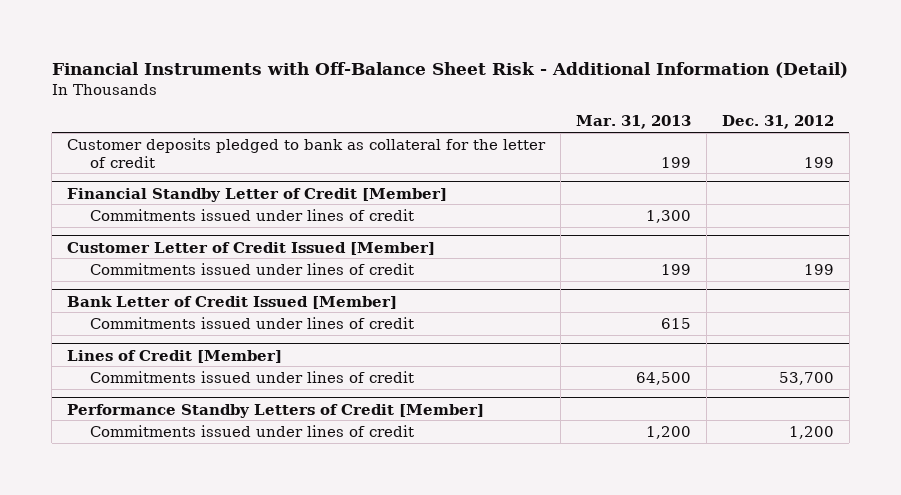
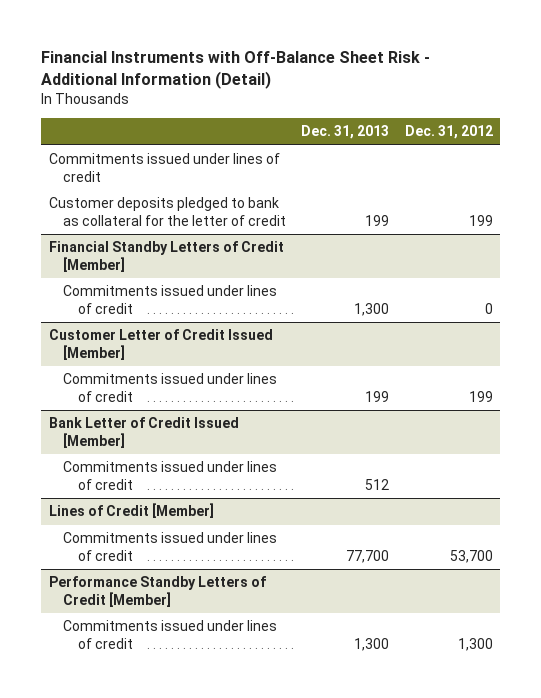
- | Mar. 31, 2013 | Dec. 31, 2012
+ | Dec. 31, 2013 | Dec. 31, 2012
- Financial Standby Letter of Credit [Member]
moved down: Customer deposits pledged to bank as collateral for the letter of credit | 199 | 199
+ Financial Standby Letters of Credit [Member]
+ Commitments issued under lines of credit | 1,300 | 0
@ Performance Standby Letters of Credit [Member]
- Commitments issued under lines of credit | 1,200 | 1,200
+ Commitments issued under lines of credit | 1,300 | 1,300

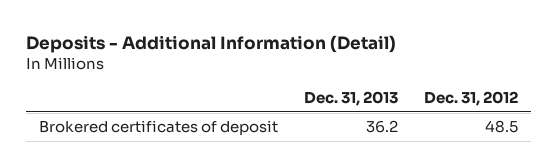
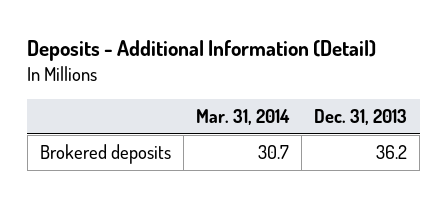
- | Dec. 31, 2013 | Dec. 31, 2012
+ | Mar. 31, 2014 | Dec. 31, 2013
- Brokered certificates of deposit | 36.2 | 48.5
+ Brokered deposits | 30.7 | 36.2

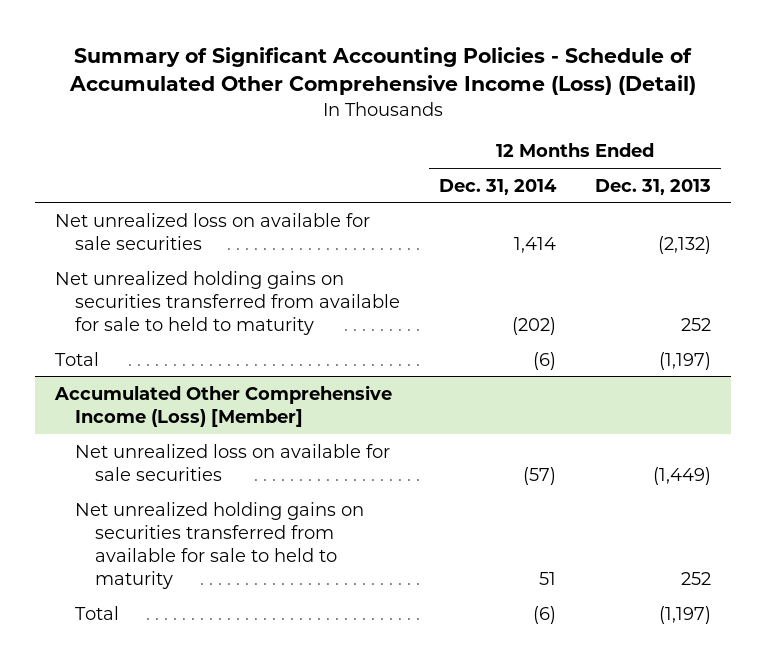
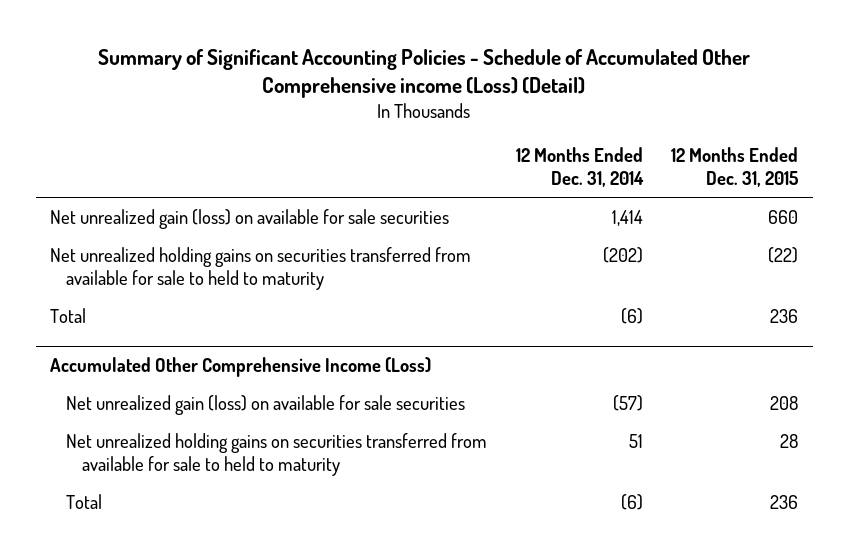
- Summary of Significant Accounting Policies - Schedule of Accumulated Other Comprehensive Income (Loss) (Detail)
+ Summary of Significant Accounting Policies - Schedule of Accumulated Other Comprehensive income (Loss) (Detail)
- | 12 Months Ended Dec. 31, 2014 | 12 Months Ended Dec. 31, 2013
+ | 12 Months Ended Dec. 31, 2014 | 12 Months Ended Dec. 31, 2015
- Net unrealized loss on available for sale securities | 1,414 | (2,132)
+ Net unrealized gain (loss) on available for sale securities | 1,414 | 660
- Accumulated Other Comprehensive Income (Loss) [Member]
- Net unrealized loss on available for sale securities | (57) | (1,449)
+ Accumulated Other Comprehensive Income (Loss)
+ Net unrealized gain (loss) on available for sale securities | (57) | 208

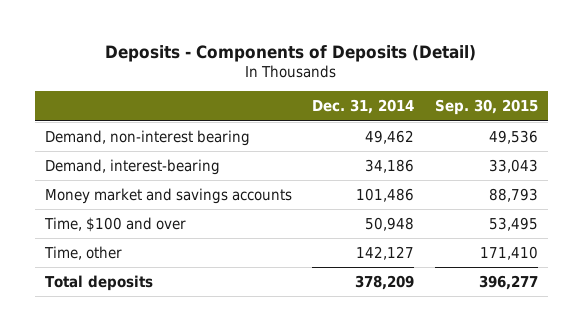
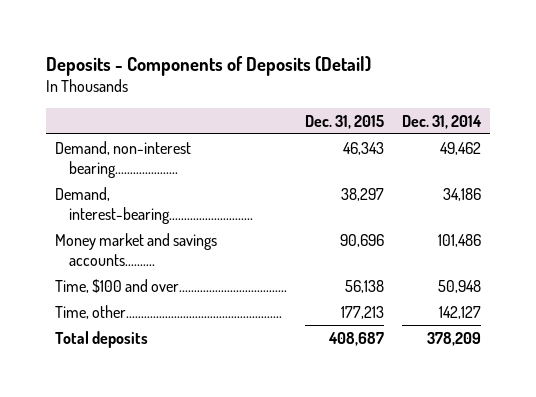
- | Dec. 31, 2014 | Sep. 30, 2015
+ | Dec. 31, 2015 | Dec. 31, 2014
- Demand, non-interest bearing | 49,462 | 49,536
- Demand, interest-bearing | 34,186 | 33,043
- Money market and savings accounts | 101,486 | 88,793
- Time, $100 and over | 50,948 | 53,495
- Time, other | 142,127 | 171,410
+ Demand, non-interest bearing..................... | 46,343 | 49,462
+ Demand, interest-bearing............................ | 38,297 | 34,186
+ Money market and savings accounts.......... | 90,696 | 101,486
+ Time, $100 and over.................................... | 56,138 | 50,948
+ Time, other.................................................... | 177,213 | 142,127

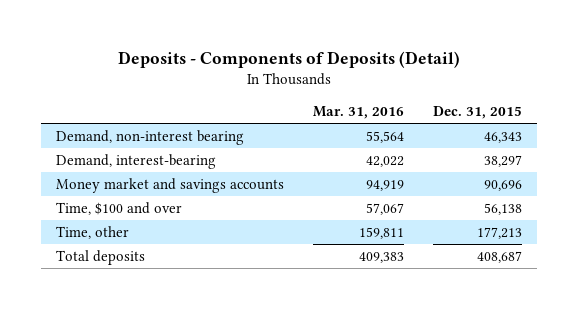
- | Dec. 31, 2015 | Dec. 31, 2014
+ | Mar. 31, 2016 | Dec. 31, 2015
- Demand, non-interest bearing..................... | 46,343 | 49,462
- Demand, interest-bearing............................ | 38,297 | 34,186
- Money market and savings accounts.......... | 90,696 | 101,486
- Time, $100 and over.................................... | 56,138 | 50,948
- Time, other.................................................... | 177,213 | 142,127
+ Demand, non-interest bearing | 55,564 | 46,343
+ Demand, interest-bearing | 42,022 | 38,297
+ Money market and savings accounts | 94,919 | 90,696
+ Time, $100 and over | 57,067 | 56,138
+ Time, other | 159,811 | 177,213

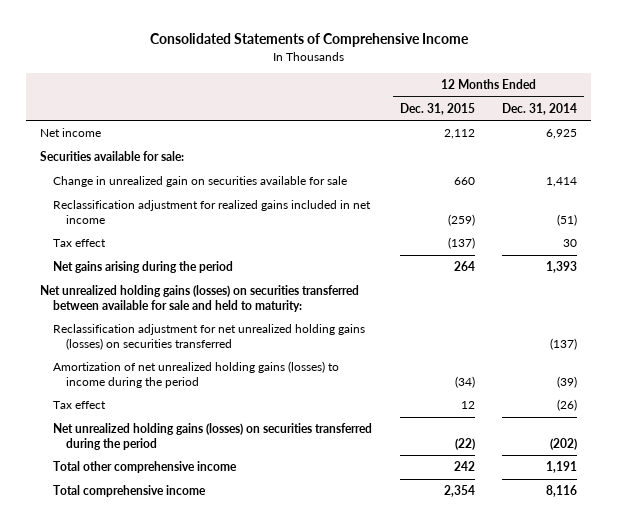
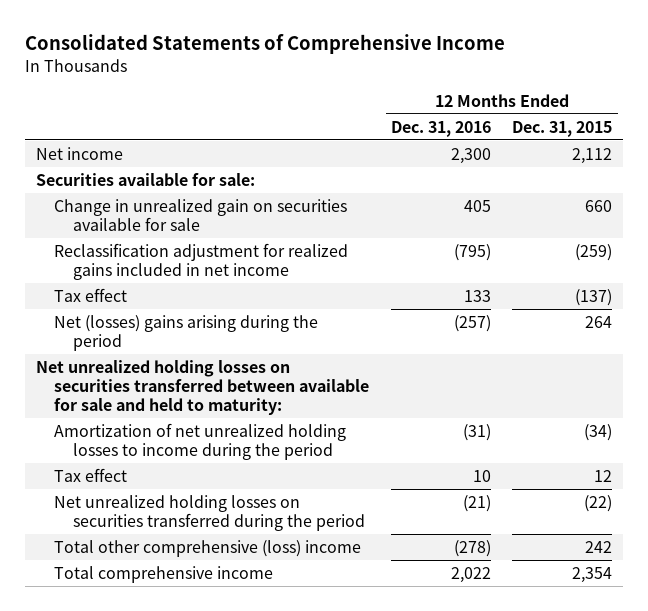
- | 12 Months Ended Dec. 31, 2015 | 12 Months Ended Dec. 31, 2014
+ | 12 Months Ended Dec. 31, 2016 | 12 Months Ended Dec. 31, 2015
- Net gains arising during the period | 264 | 1,393
- Net unrealized holding gains (losses) on securities transferred between available for sale and held to maturity:
- Reclassification adjustment for net unrealized holding gains (losses) on securities transferred | | (137)
- Amortization of net unrealized holding gains (losses) to income during the period | (34) | (39)
+ Net (losses) gains arising during the period | (257) | 264
+ Net unrealized holding losses on securities transferred between available for sale and held to maturity:
+ Amortization of net unrealized holding losses to income during the period | (31) | (34)
- Net unrealized holding gains (losses) on securities transferred during the period | (22) | (202)
- Total other comprehensive income | 242 | 1,191
+ Net unrealized holding losses on securities transferred during the period | (21) | (22)
+ Total other comprehensive (loss) income | (278) | 242

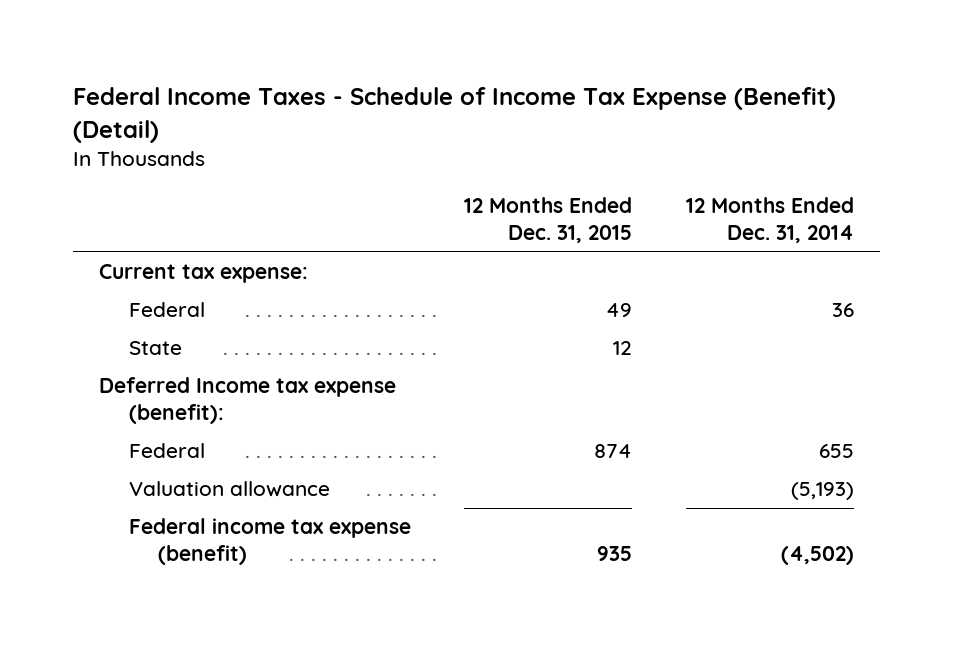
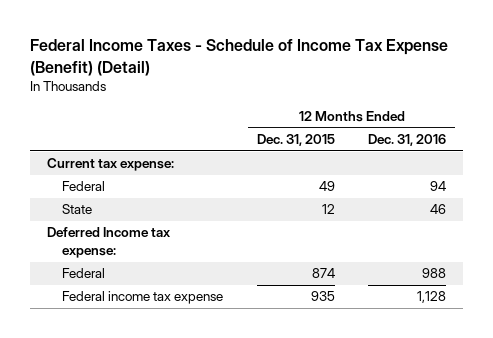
- | 12 Months Ended Dec. 31, 2015 | 12 Months Ended Dec. 31, 2014
+ | 12 Months Ended Dec. 31, 2015 | 12 Months Ended Dec. 31, 2016
- Deferred Income tax expense (benefit):
+ Deferred Income tax expense:
- Valuation allowance | | (5,193)
- Federal income tax expense (benefit) | 935 | (4,502)
+ Federal income tax expense | 935 | 1,128

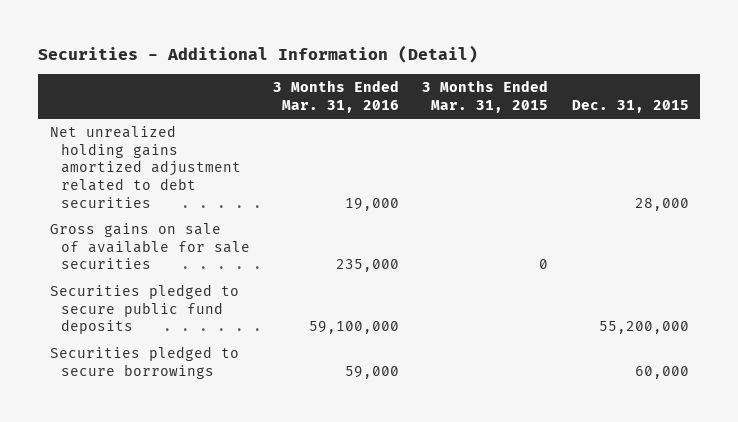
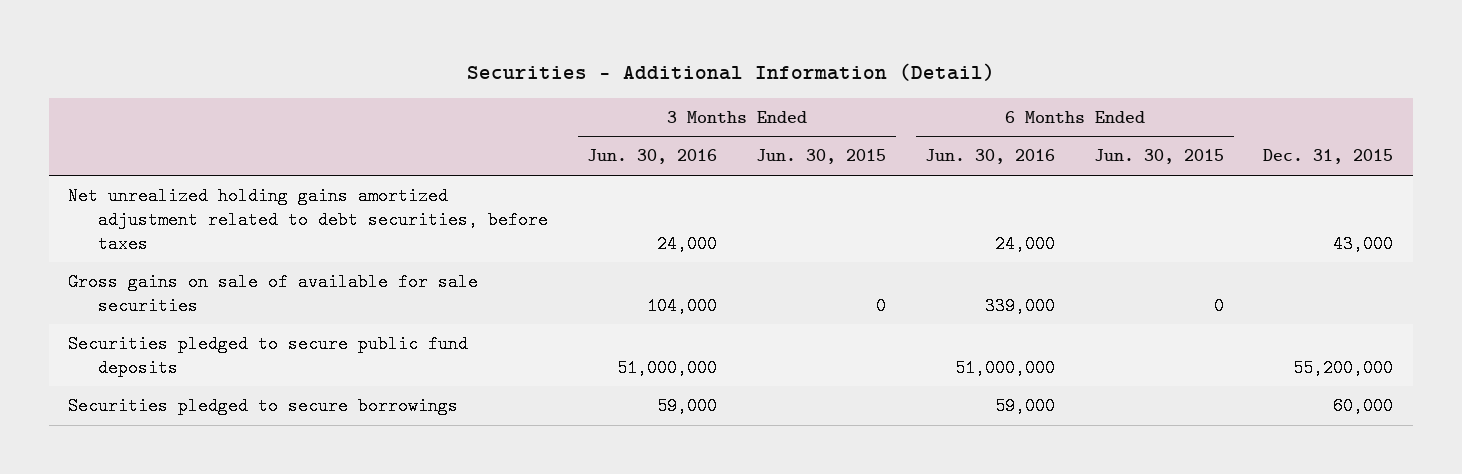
- | 3 Months Ended Mar. 31, 2016 | 3 Months Ended Mar. 31, 2015 | Dec. 31, 2015
+ | 3 Months Ended Jun. 30, 2016 | 3 Months Ended Jun. 30, 2015 | 6 Months Ended Jun. 30, 2016 | 6 Months Ended Jun. 30, 2015 | Dec. 31, 2015
- Net unrealized holding gains amortized adjustment related to debt securities | 19,000 | | 28,000
+ Net unrealized holding gains amortized adjustment related to debt securities, before taxes | 24,000 | | 24,000 | | 43,000

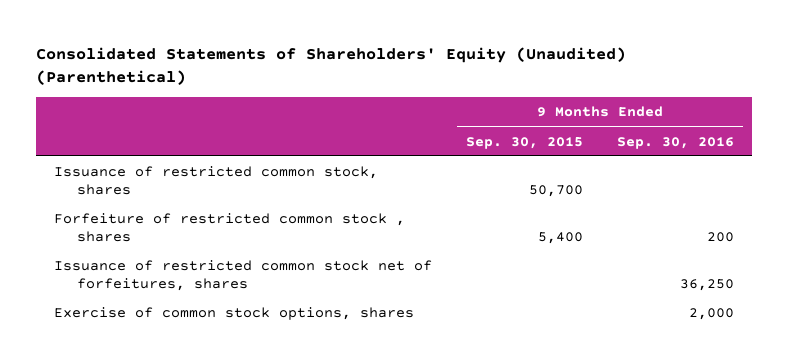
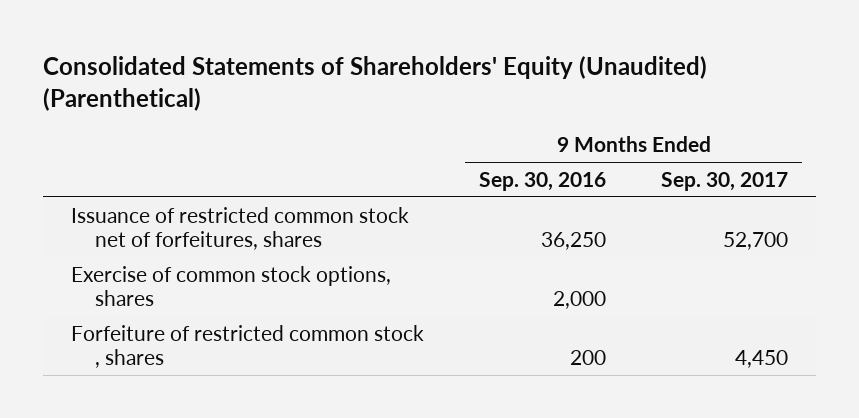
- | 9 Months Ended Sep. 30, 2015 | 9 Months Ended Sep. 30, 2016
+ | 9 Months Ended Sep. 30, 2016 | 9 Months Ended Sep. 30, 2017
- Issuance of restricted common stock, shares | 50,700 |
moved down: Forfeiture of restricted common stock , shares | 200 | 4,450

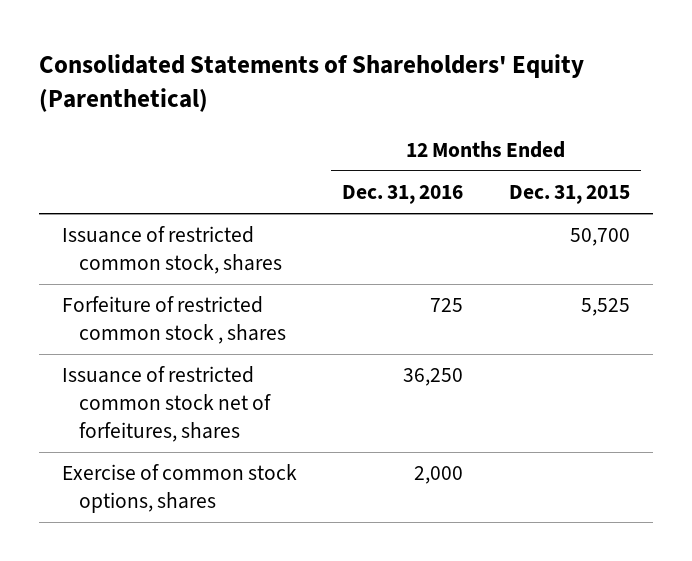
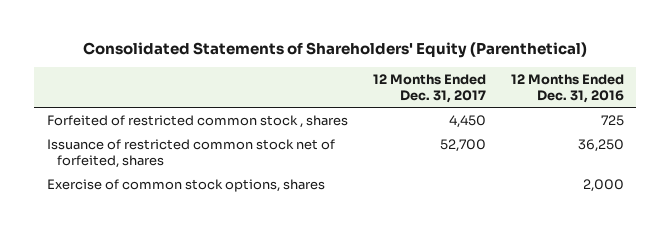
- | 12 Months Ended Dec. 31, 2016 | 12 Months Ended Dec. 31, 2015
+ | 12 Months Ended Dec. 31, 2017 | 12 Months Ended Dec. 31, 2016
- Issuance of restricted common stock, shares | | 50,700
- Forfeiture of restricted common stock , shares | 725 | 5,525
- Issuance of restricted common stock net of forfeitures, shares | 36,250 |
+ Forfeited of restricted common stock , shares | 4,450 | 725
+ Issuance of restricted common stock net of forfeited, shares | 52,700 | 36,250

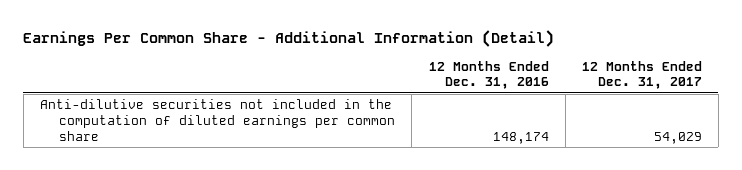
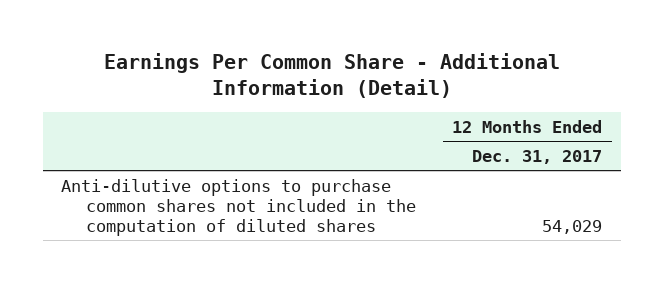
- | 12 Months Ended Dec. 31, 2016 | 12 Months Ended Dec. 31, 2017
+ | 12 Months Ended Dec. 31, 2017
- Anti-dilutive securities not included in the computation of diluted earnings per common share | 148,174 | 54,029
+ Anti-dilutive options to purchase common shares not included in the computation of diluted shares | 54,029

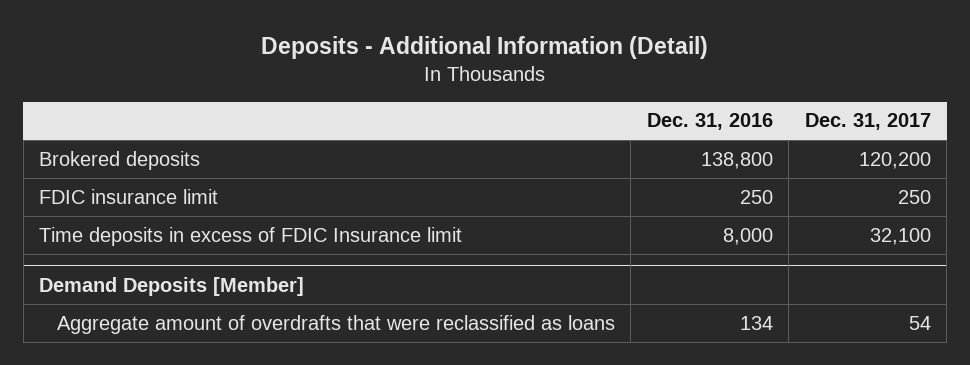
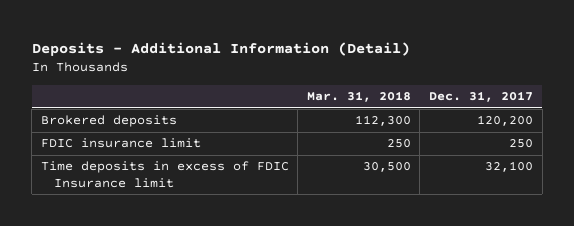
- | Dec. 31, 2016 | Dec. 31, 2017
+ | Mar. 31, 2018 | Dec. 31, 2017
- Demand Deposits [Member]
- Aggregate amount of overdrafts that were reclassified as loans | 134 | 54

